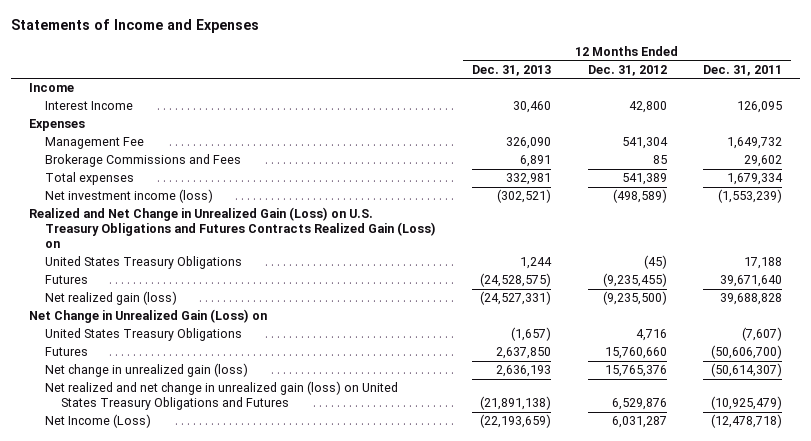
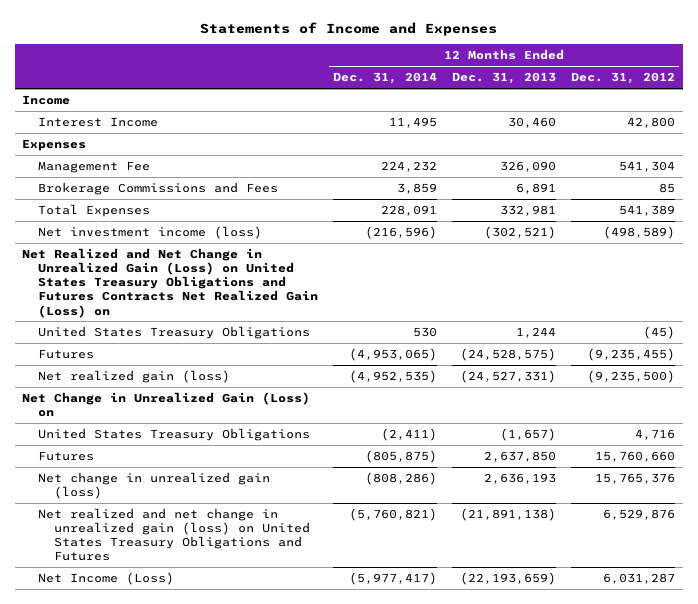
- | 12 Months Ended Dec. 31, 2013 | 12 Months Ended Dec. 31, 2012 | 12 Months Ended Dec. 31, 2011
+ | 12 Months Ended Dec. 31, 2014 | 12 Months Ended Dec. 31, 2013 | 12 Months Ended Dec. 31, 2012
- Total expenses | 332,981 | 541,389 | 1,679,334
+ Total Expenses | 228,091 | 332,981 | 541,389
- Realized and Net Change in Unrealized Gain (Loss) on U.S. Treasury Obligations and Futures Contracts Realized Gain (Loss) on
+ Net Realized and Net Change in Unrealized Gain (Loss) on United States Treasury Obligations and Futures Contracts Net Realized Gain (Loss) on

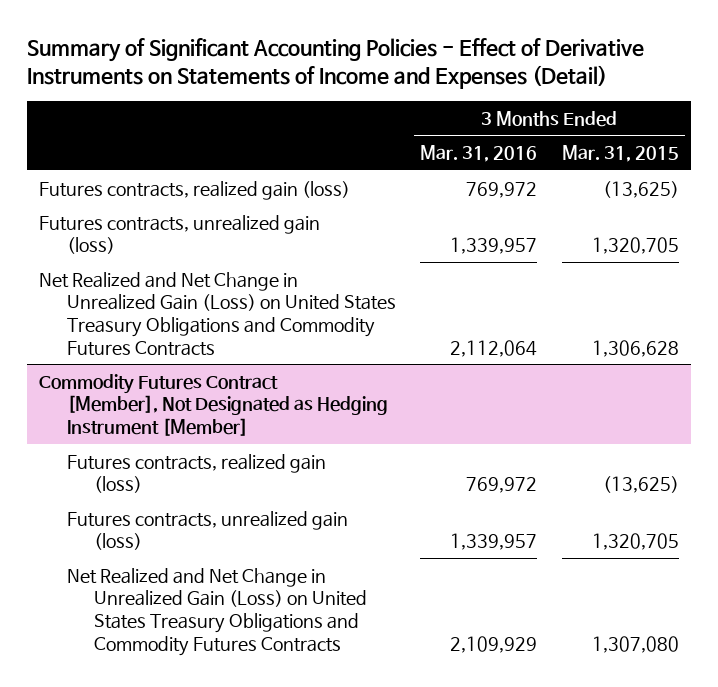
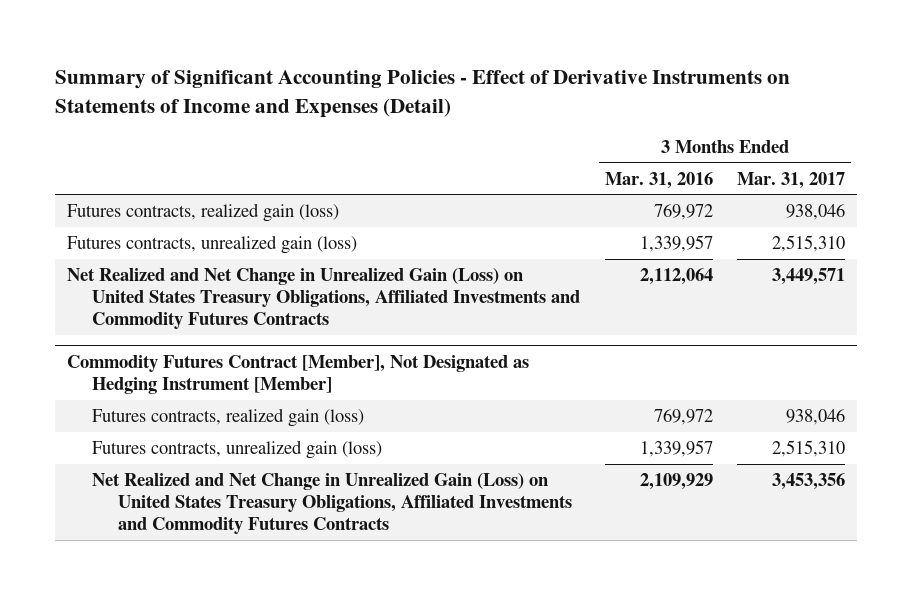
- | 3 Months Ended Mar. 31, 2016 | 3 Months Ended Mar. 31, 2015
+ | 3 Months Ended Mar. 31, 2016 | 3 Months Ended Mar. 31, 2017
- Net Realized and Net Change in Unrealized Gain (Loss) on United States Treasury Obligations and Commodity Futures Contracts | 2,112,064 | 1,306,628
+ Net Realized and Net Change in Unrealized Gain (Loss) on United States Treasury Obligations, Affiliated Investments and Commodity Futures Contracts | 2,112,064 | 3,449,571
@ Commodity Futures Contract [Member], Not Designated as Hedging Instrument [Member]
- Net Realized and Net Change in Unrealized Gain (Loss) on United States Treasury Obligations and Commodity Futures Contracts | 2,109,929 | 1,307,080
+ Net Realized and Net Change in Unrealized Gain (Loss) on United States Treasury Obligations, Affiliated Investments and Commodity Futures Contracts | 2,109,929 | 3,453,356

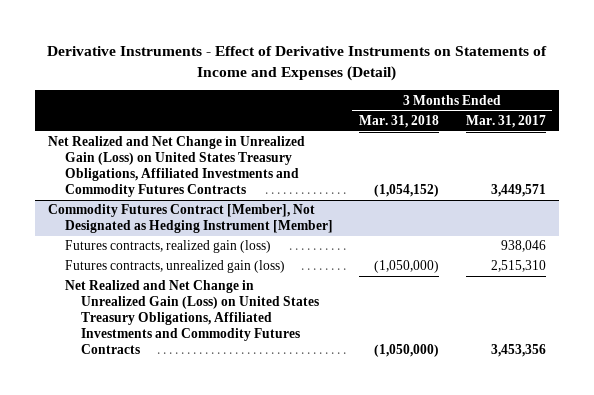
- Summary of Significant Accounting Policies - Effect of Derivative Instruments on Statements of Income and Expenses (Detail)
+ Derivative Instruments - Effect of Derivative Instruments on Statements of Income and Expenses (Detail)
- | 3 Months Ended Mar. 31, 2016 | 3 Months Ended Mar. 31, 2017
+ | 3 Months Ended Mar. 31, 2018 | 3 Months Ended Mar. 31, 2017
- Futures contracts, realized gain (loss) | 769,972 | 938,046
- Futures contracts, unrealized gain (loss) | 1,339,957 | 2,515,310

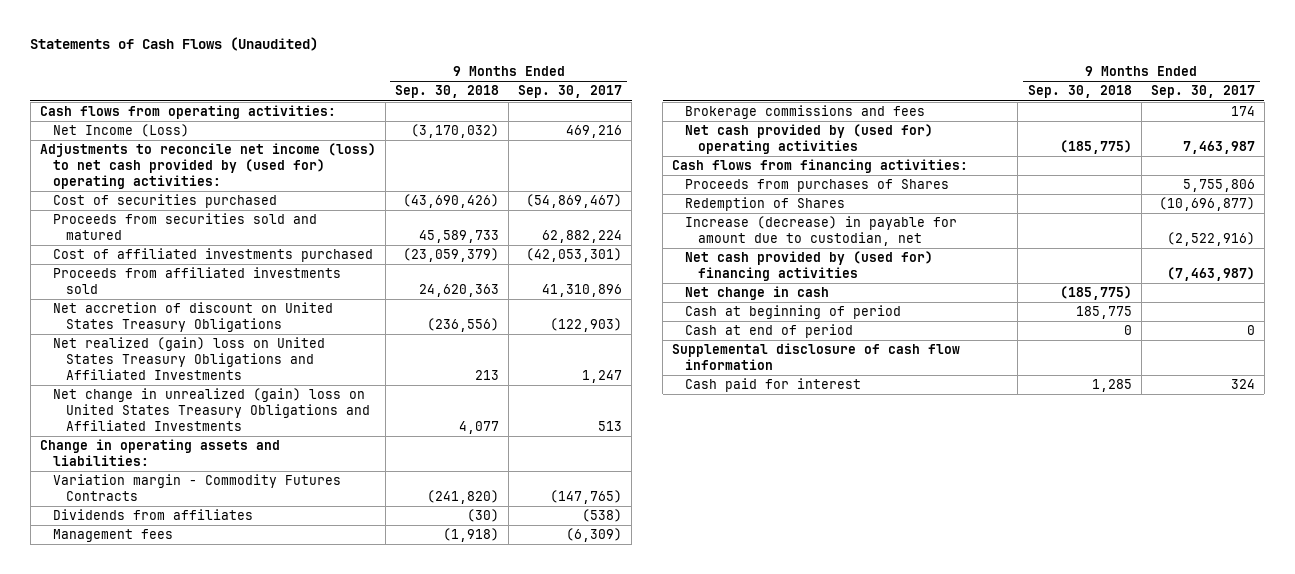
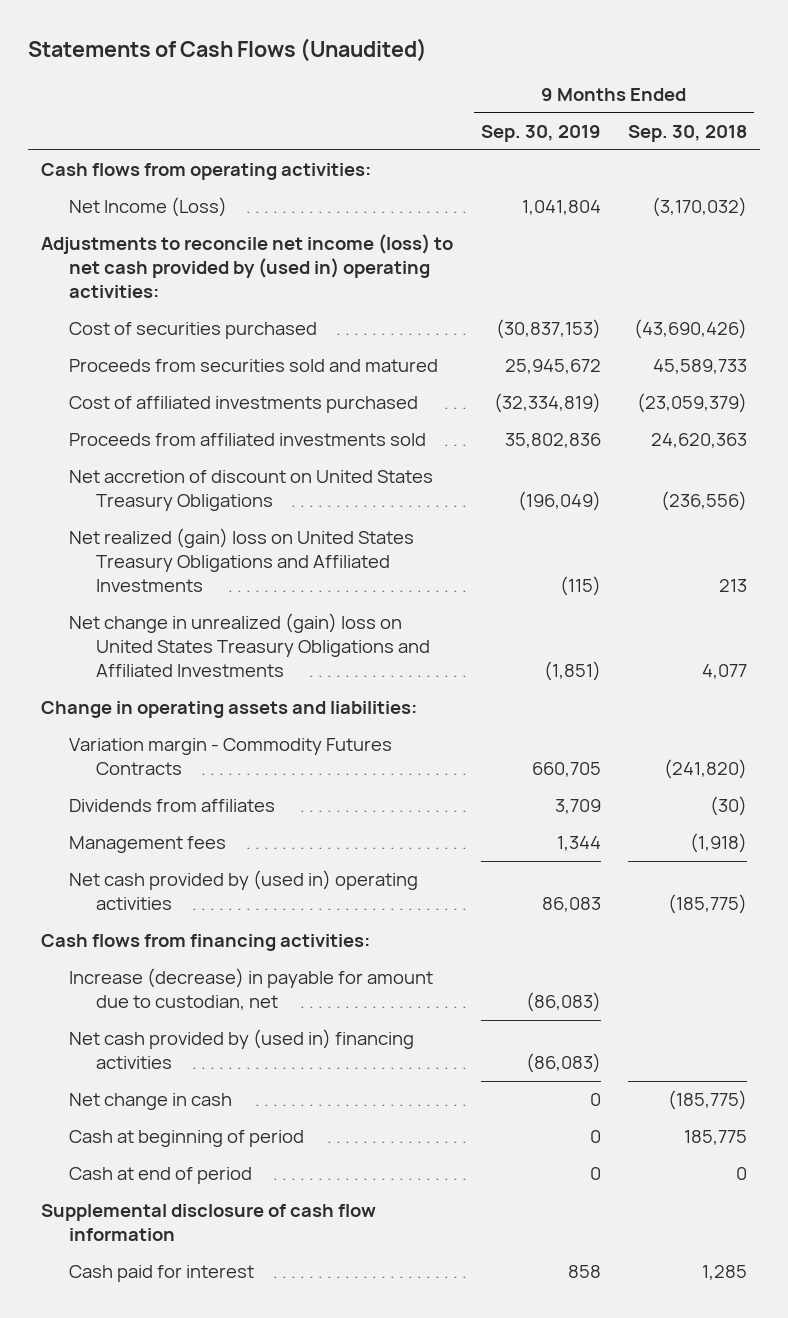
- | 9 Months Ended Sep. 30, 2018 | 9 Months Ended Sep. 30, 2017
+ | 9 Months Ended Sep. 30, 2019 | 9 Months Ended Sep. 30, 2018
- Adjustments to reconcile net income (loss) to net cash provided by (used for) operating activities:
+ Adjustments to reconcile net income (loss) to net cash provided by (used in) operating activities:
- Brokerage commissions and fees | | 174
- Net cash provided by (used for) operating activities | (185,775) | 7,463,987
+ Net cash provided by (used in) operating activities | 86,083 | (185,775)
- Proceeds from purchases of Shares | | 5,755,806
- Redemption of Shares | | (10,696,877)
- Net cash provided by (used for) financing activities | | (7,463,987)
+ Net cash provided by (used in) financing activities | (86,083) |

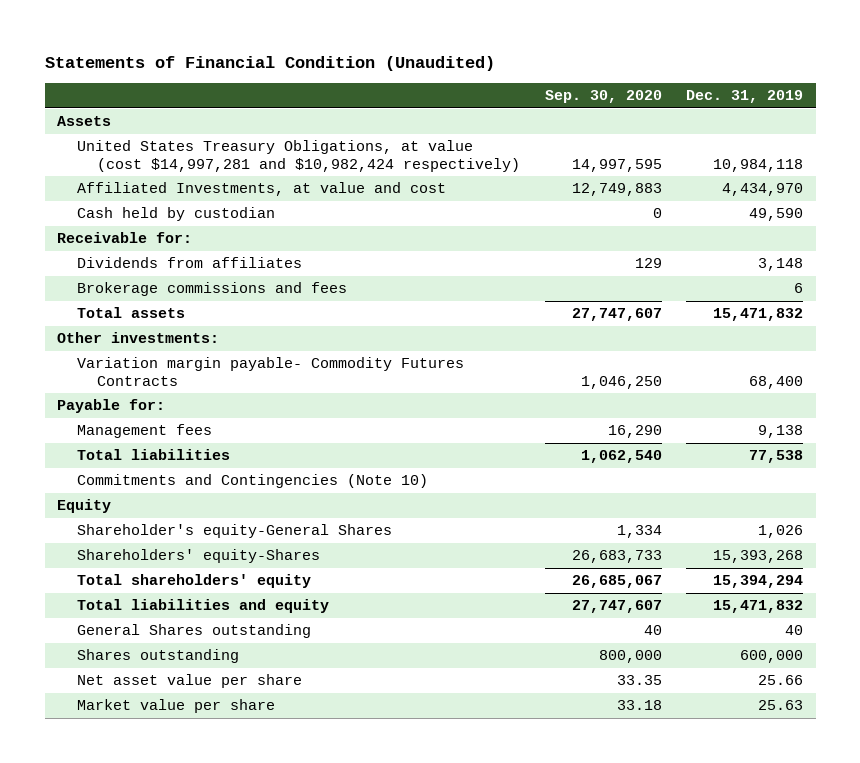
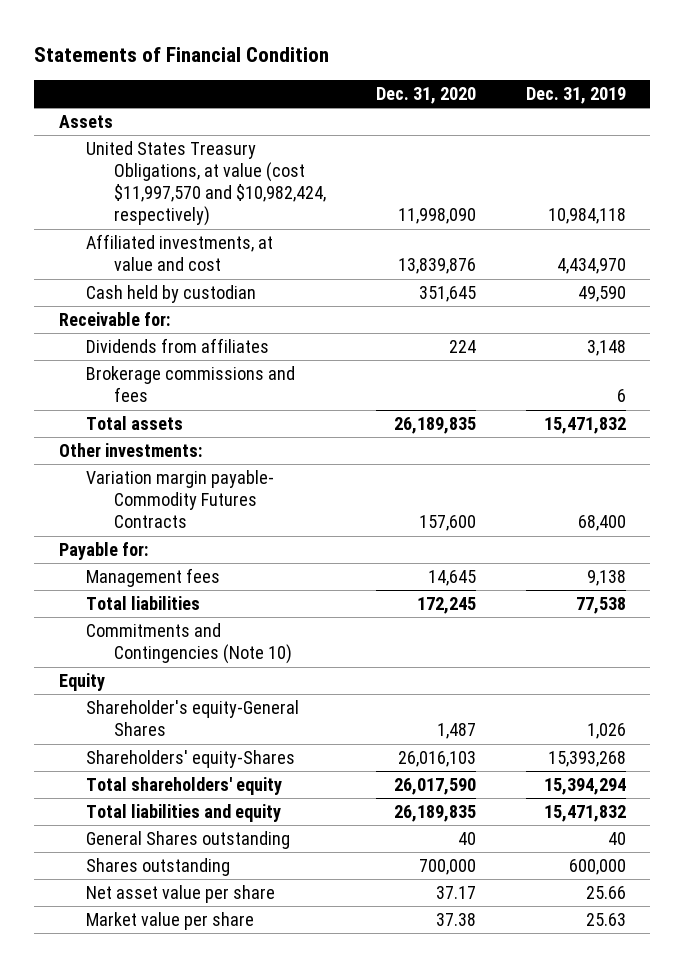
- Statements of Financial Condition (Unaudited)
+ Statements of Financial Condition
- | Sep. 30, 2020 | Dec. 31, 2019
+ | Dec. 31, 2020 | Dec. 31, 2019
- United States Treasury Obligations, at value (cost $14,997,281 and $10,982,424 respectively) | 14,997,595 | 10,984,118
- Affiliated Investments, at value and cost | 12,749,883 | 4,434,970
+ United States Treasury Obligations, at value (cost $11,997,570 and $10,982,424, respectively) | 11,998,090 | 10,984,118
+ Affiliated investments, at value and cost | 13,839,876 | 4,434,970

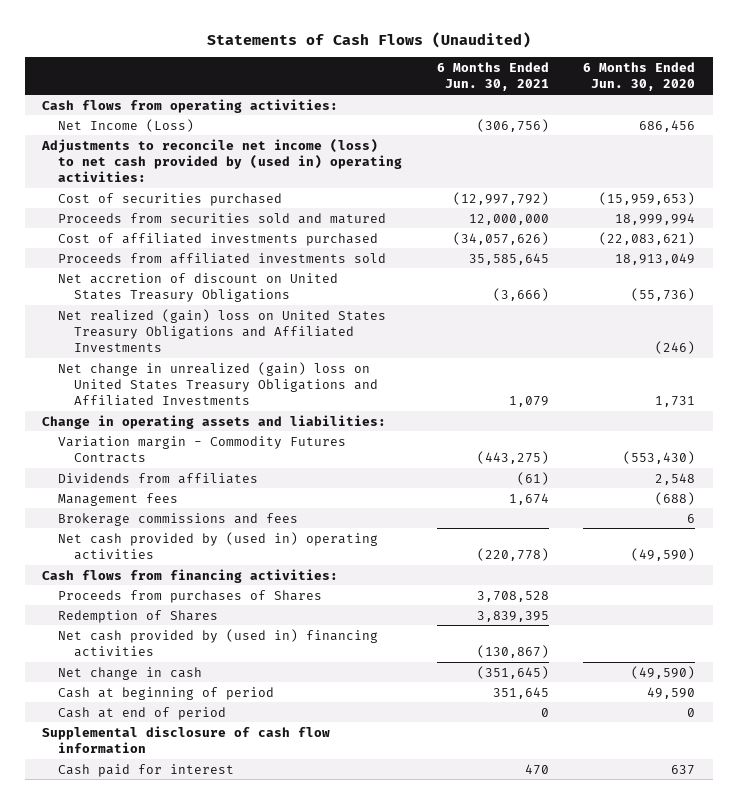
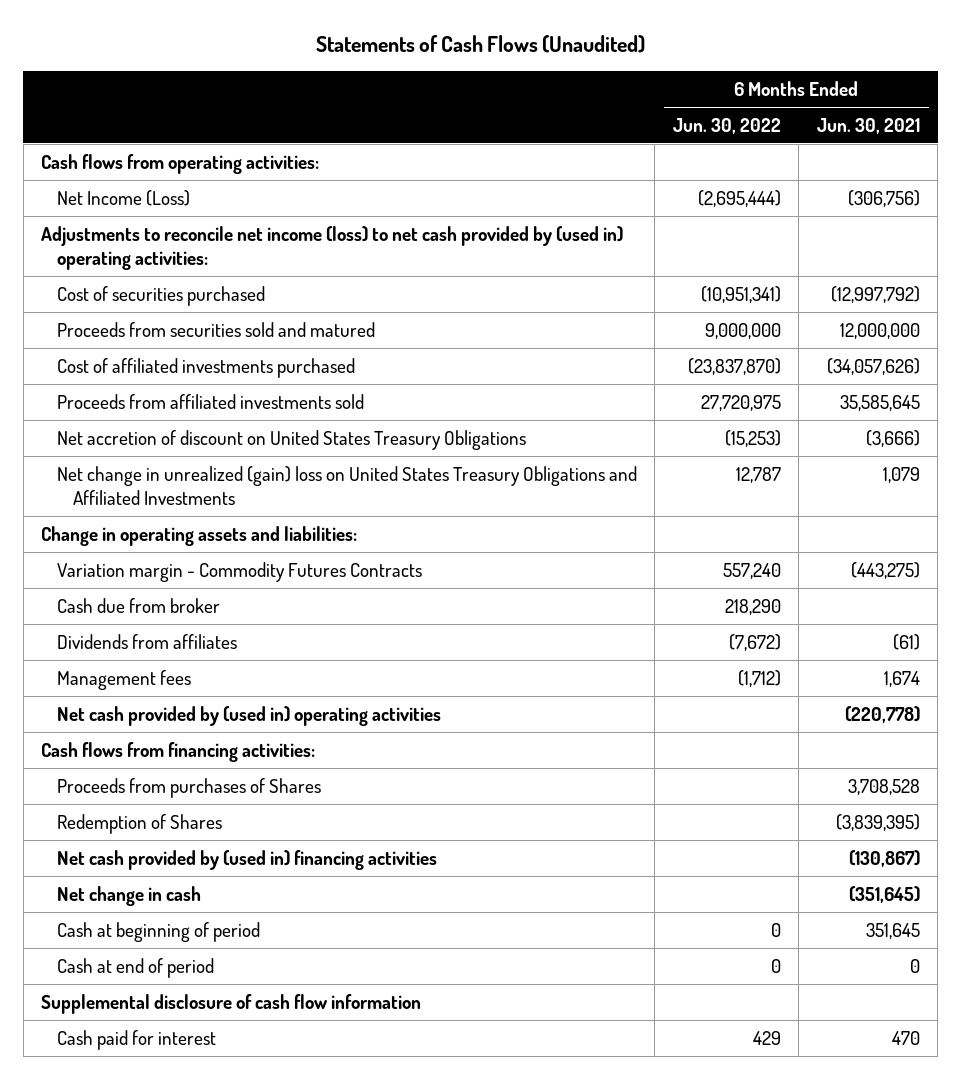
- | 6 Months Ended Jun. 30, 2021 | 6 Months Ended Jun. 30, 2020
+ | 6 Months Ended Jun. 30, 2022 | 6 Months Ended Jun. 30, 2021
- Net realized (gain) loss on United States Treasury Obligations and Affiliated Investments | | (246)
+ Cash due from broker | 218,290 |
- Brokerage commissions and fees | | 6
- Redemption of Shares | 3,839,395 |
+ Redemption of Shares | | (3,839,395)

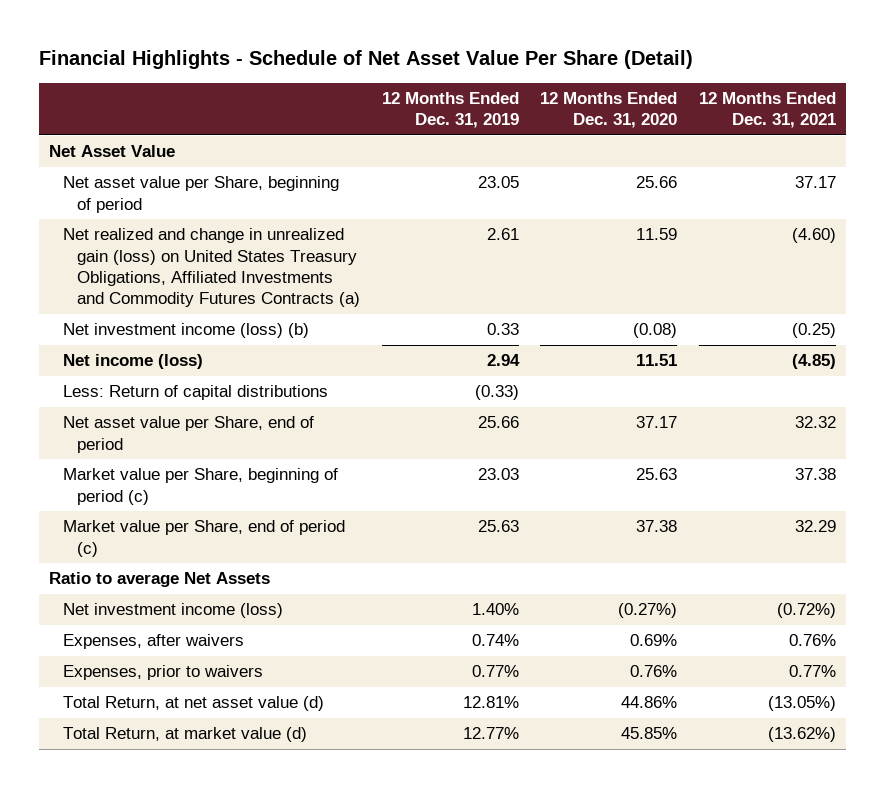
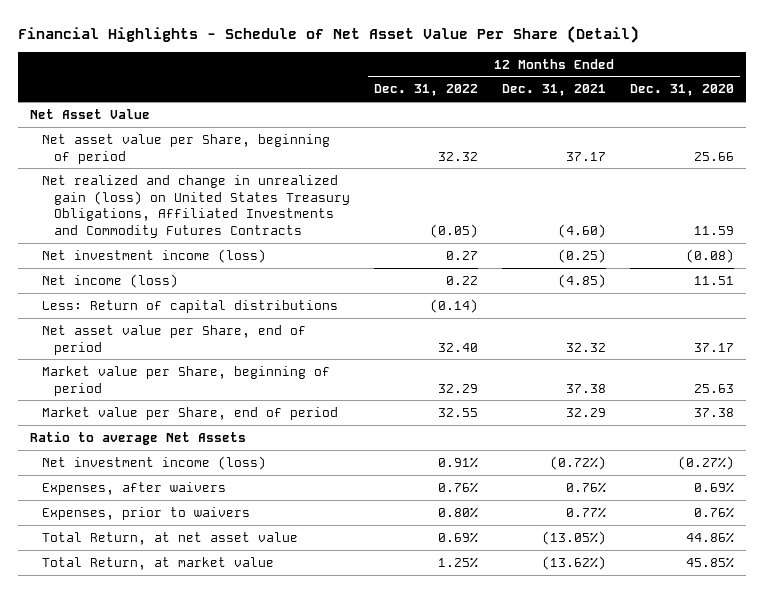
- | 12 Months Ended Dec. 31, 2019 | 12 Months Ended Dec. 31, 2020 | 12 Months Ended Dec. 31, 2021
+ | 12 Months Ended Dec. 31, 2022 | 12 Months Ended Dec. 31, 2021 | 12 Months Ended Dec. 31, 2020
- Net realized and change in unrealized gain (loss) on United States Treasury Obligations, Affiliated Investments and Commodity Futures Contracts (a) | 2.61 | 11.59 | (4.60)
- Net investment income (loss) (b) | 0.33 | (0.08) | (0.25)
+ Net realized and change in unrealized gain (loss) on United States Treasury Obligations, Affiliated Investments and Commodity Futures Contracts | (0.05) | (4.60) | 11.59
+ Net investment income (loss) | 0.27 | (0.25) | (0.08)
- Market value per Share, beginning of period (c) | 23.03 | 25.63 | 37.38
- Market value per Share, end of period (c) | 25.63 | 37.38 | 32.29
+ Market value per Share, beginning of period | 32.29 | 37.38 | 25.63
+ Market value per Share, end of period | 32.55 | 32.29 | 37.38
- Total Return, at net asset value (d) | 12.81% | 44.86% | (13.05%)
- Total Return, at market value (d) | 12.77% | 45.85% | (13.62%)
+ Total Return, at net asset value | 0.69% | (13.05%) | 44.86%
+ Total Return, at market value | 1.25% | (13.62%) | 45.85%

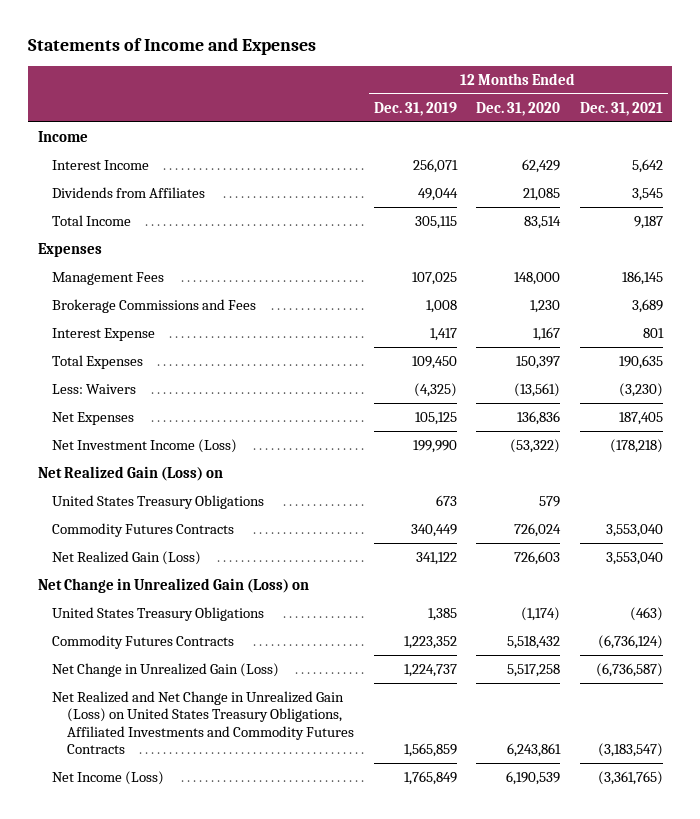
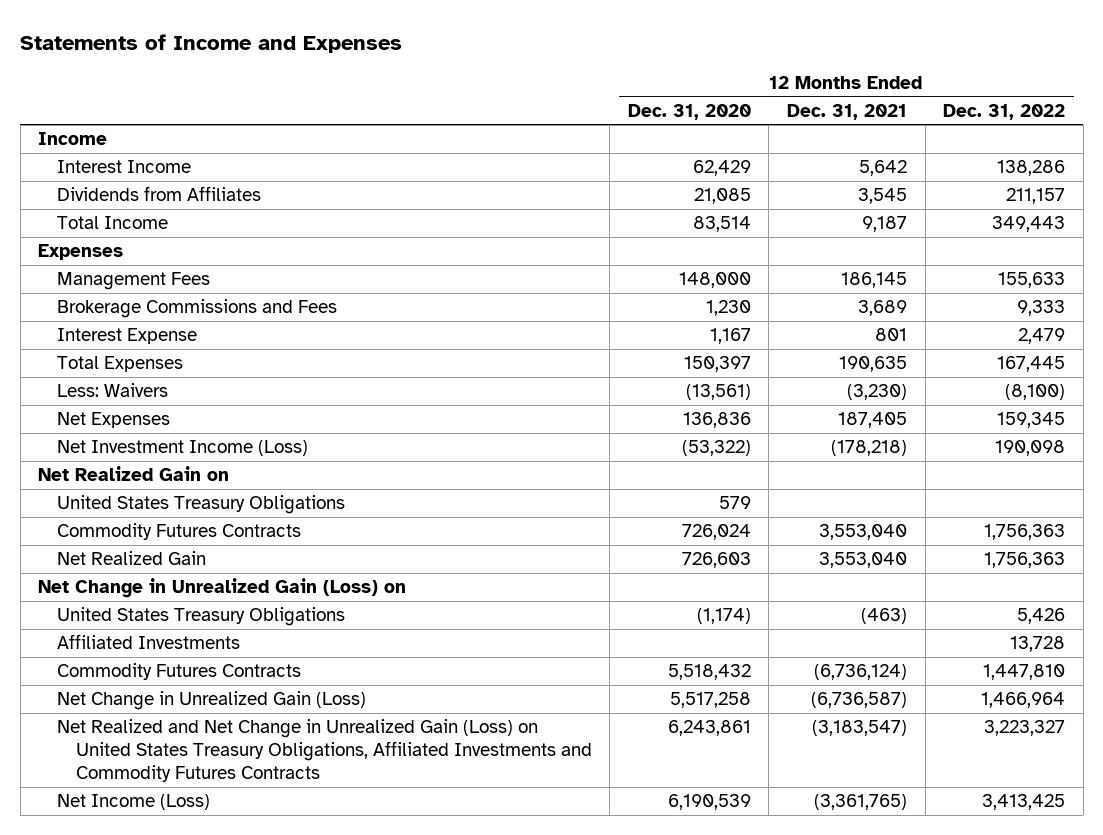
- | 12 Months Ended Dec. 31, 2019 | 12 Months Ended Dec. 31, 2020 | 12 Months Ended Dec. 31, 2021
+ | 12 Months Ended Dec. 31, 2020 | 12 Months Ended Dec. 31, 2021 | 12 Months Ended Dec. 31, 2022
- Net Realized Gain (Loss) on
+ Net Realized Gain on
- Net Realized Gain (Loss) | 341,122 | 726,603 | 3,553,040
+ Net Realized Gain | 726,603 | 3,553,040 | 1,756,363
+ Affiliated Investments | | | 13,728

